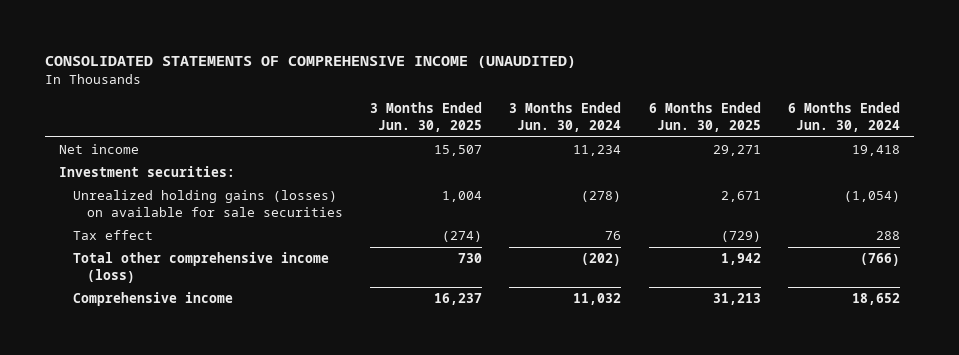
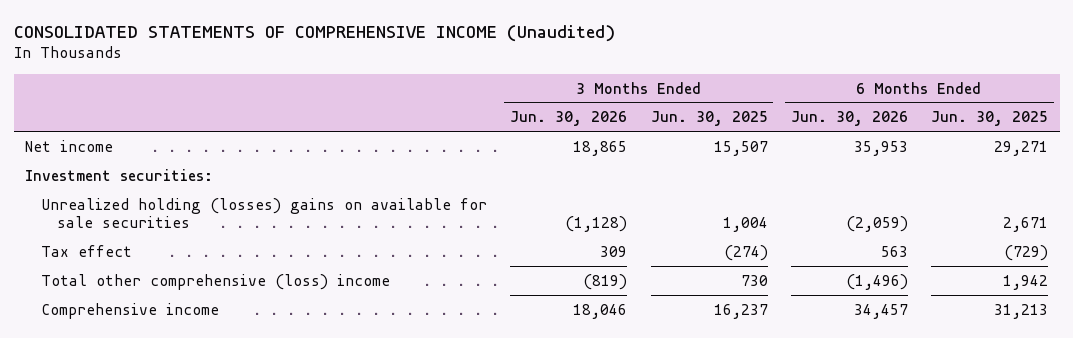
- CONSOLIDATED STATEMENTS OF COMPREHENSIVE INCOME (UNAUDITED)
+ CONSOLIDATED STATEMENTS OF COMPREHENSIVE INCOME (Unaudited)
- | 3 Months Ended Jun. 30, 2025 | 3 Months Ended Jun. 30, 2024 | 6 Months Ended Jun. 30, 2025 | 6 Months Ended Jun. 30, 2024
+ | 3 Months Ended Jun. 30, 2026 | 3 Months Ended Jun. 30, 2025 | 6 Months Ended Jun. 30, 2026 | 6 Months Ended Jun. 30, 2025
- Unrealized holding gains (losses) on available for sale securities | 1,004 | (278) | 2,671 | (1,054)
+ Unrealized holding (losses) gains on available for sale securities | (1,128) | 1,004 | (2,059) | 2,671
- Total other comprehensive income (loss) | 730 | (202) | 1,942 | (766)
+ Total other comprehensive (loss) income | (819) | 730 | (1,496) | 1,942

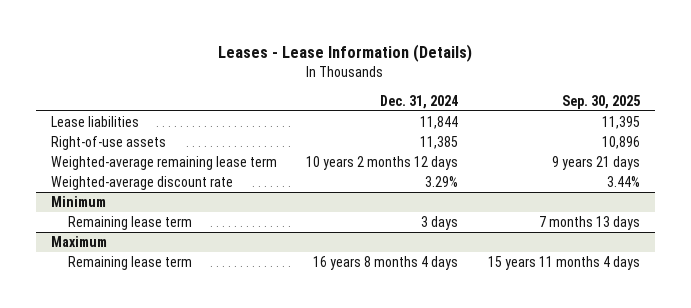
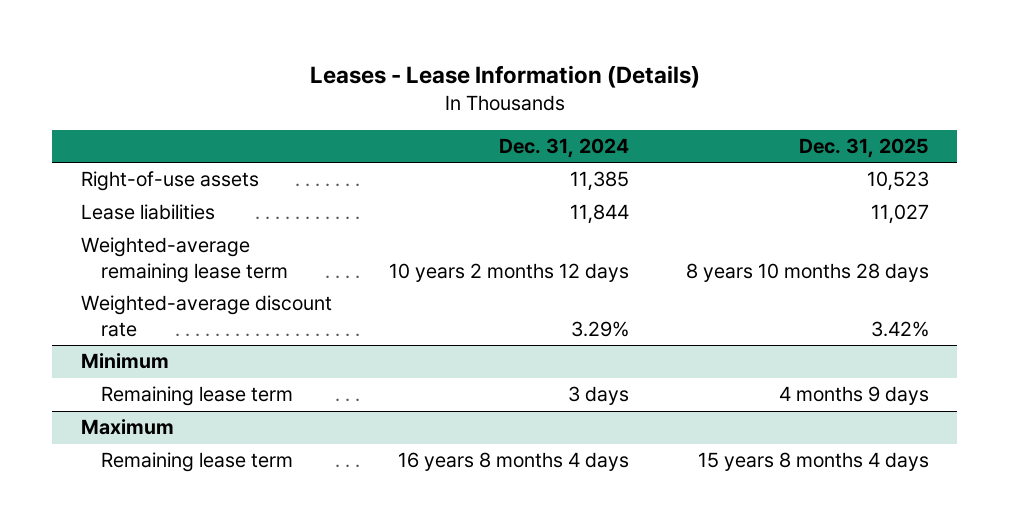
- | Dec. 31, 2024 | Sep. 30, 2025
+ | Dec. 31, 2024 | Dec. 31, 2025
moved down: Lease liabilities | 11,844 | 11,027

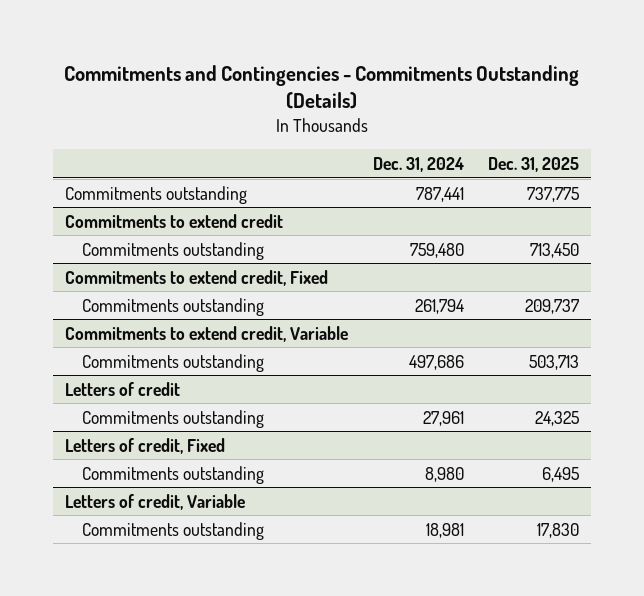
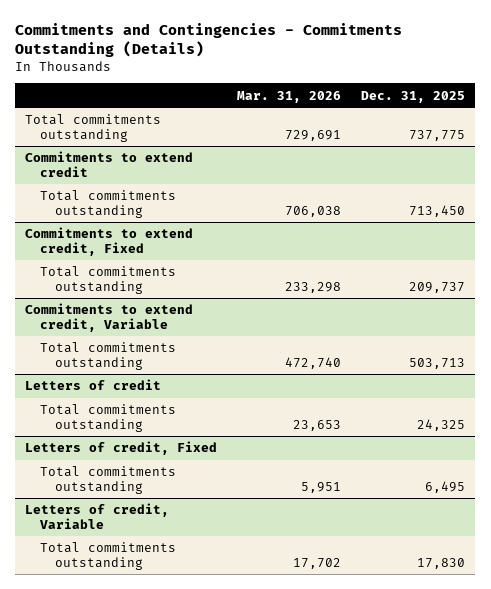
- | Dec. 31, 2024 | Dec. 31, 2025
+ | Mar. 31, 2026 | Dec. 31, 2025
- Commitments outstanding | 787,441 | 737,775
+ Total commitments outstanding | 729,691 | 737,775
@ Commitments to extend credit
- Commitments outstanding | 759,480 | 713,450
+ Total commitments outstanding | 706,038 | 713,450
@ Commitments to extend credit, Fixed
- Commitments outstanding | 261,794 | 209,737
+ Total commitments outstanding | 233,298 | 209,737
@ Commitments to extend credit, Variable
- Commitments outstanding | 497,686 | 503,713
+ Total commitments outstanding | 472,740 | 503,713
@ Letters of credit
- Commitments outstanding | 27,961 | 24,325
+ Total commitments outstanding | 23,653 | 24,325
@ Letters of credit, Fixed
- Commitments outstanding | 8,980 | 6,495
+ Total commitments outstanding | 5,951 | 6,495
@ Letters of credit, Variable
- Commitments outstanding | 18,981 | 17,830
+ Total commitments outstanding | 17,702 | 17,830

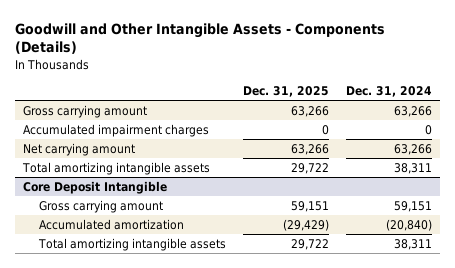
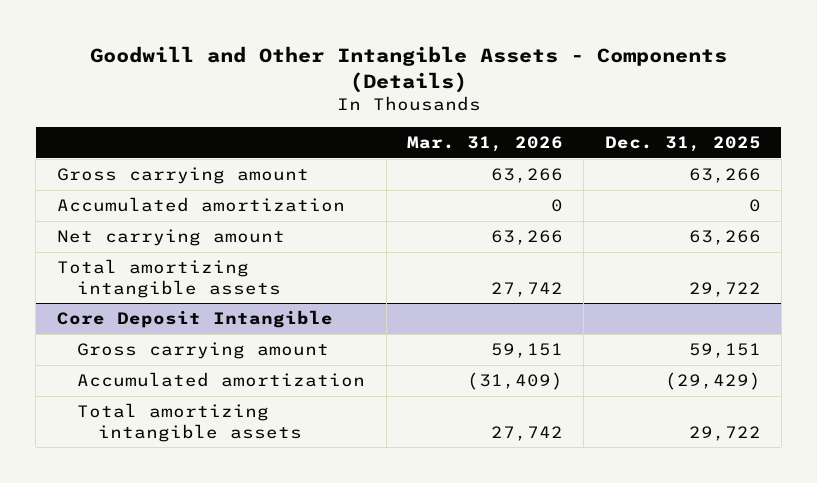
- | Dec. 31, 2025 | Dec. 31, 2024
+ | Mar. 31, 2026 | Dec. 31, 2025
- Accumulated impairment charges | 0 | 0
+ Accumulated amortization | 0 | 0

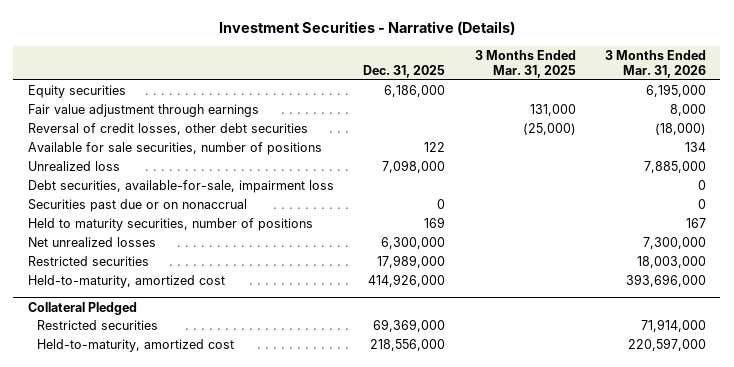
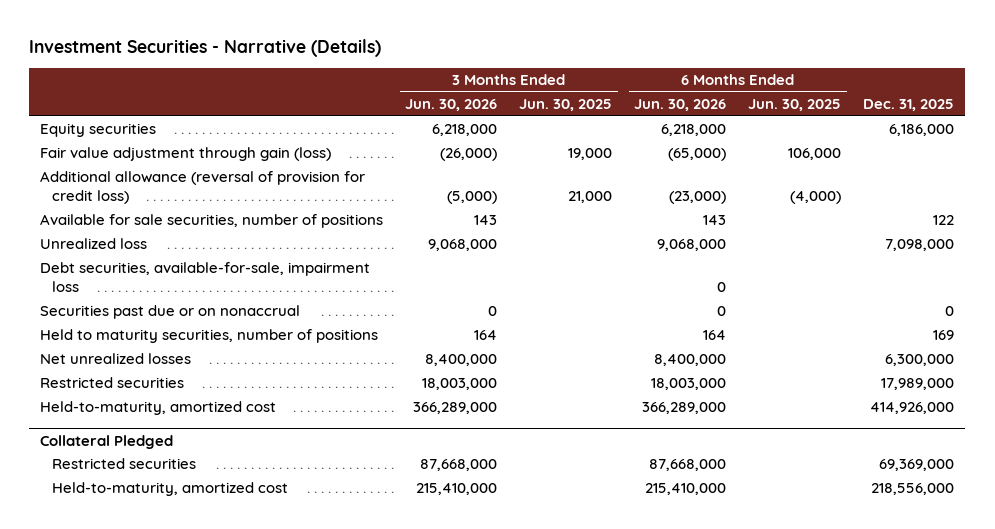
- | Dec. 31, 2025 | 3 Months Ended Mar. 31, 2025 | 3 Months Ended Mar. 31, 2026
+ | 3 Months Ended Jun. 30, 2026 | 3 Months Ended Jun. 30, 2025 | 6 Months Ended Jun. 30, 2026 | 6 Months Ended Jun. 30, 2025 | Dec. 31, 2025
- Fair value adjustment through earnings | | 131,000 | 8,000
- Reversal of credit losses, other debt securities | | (25,000) | (18,000)
+ Fair value adjustment through gain (loss) | (26,000) | 19,000 | (65,000) | 106,000 |
+ Additional allowance (reversal of provision for credit loss) | (5,000) | 21,000 | (23,000) | (4,000) |

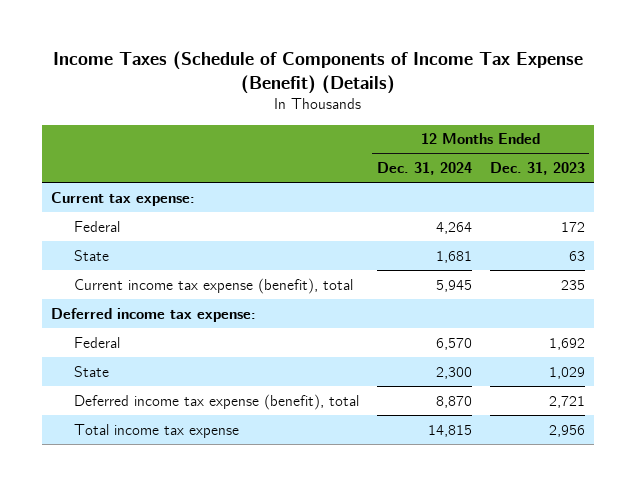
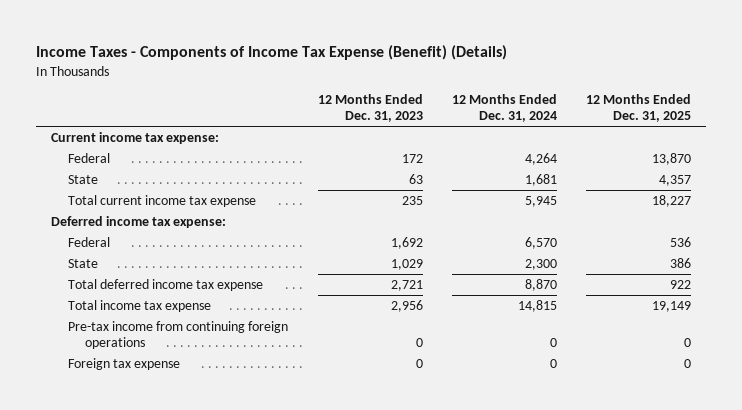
- Income Taxes (Schedule of Components of Income Tax Expense (Benefit) (Details)
+ Income Taxes - Components of Income Tax Expense (Benefit) (Details)
- | 12 Months Ended Dec. 31, 2024 | 12 Months Ended Dec. 31, 2023
+ | 12 Months Ended Dec. 31, 2023 | 12 Months Ended Dec. 31, 2024 | 12 Months Ended Dec. 31, 2025
- Current tax expense:
+ Current income tax expense:
- Current income tax expense (benefit), total | 5,945 | 235
+ Total current income tax expense | 235 | 5,945 | 18,227
- Deferred income tax expense (benefit), total | 8,870 | 2,721
+ Total deferred income tax expense | 2,721 | 8,870 | 922
+ Pre-tax income from continuing foreign operations | 0 | 0 | 0
+ Foreign tax expense | 0 | 0 | 0

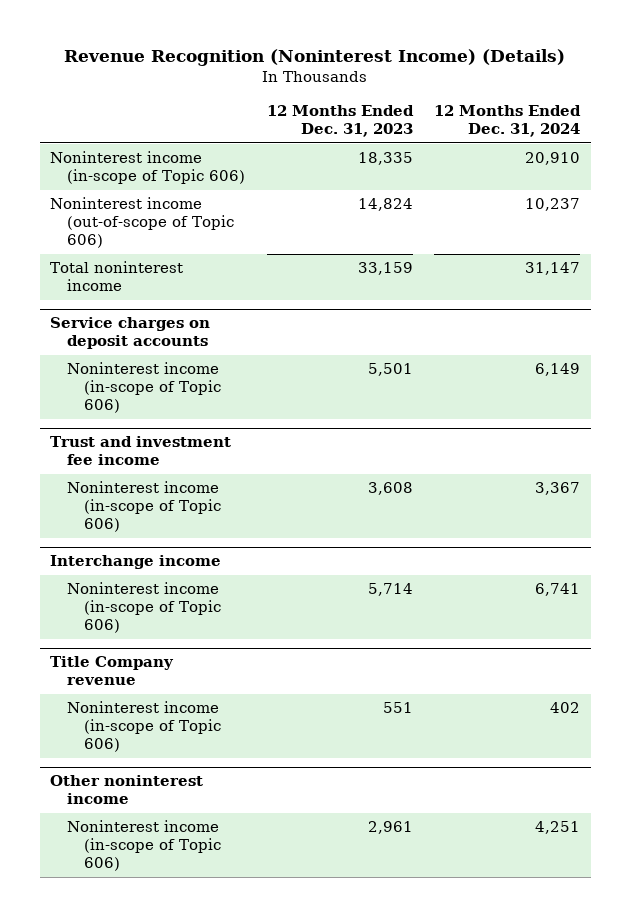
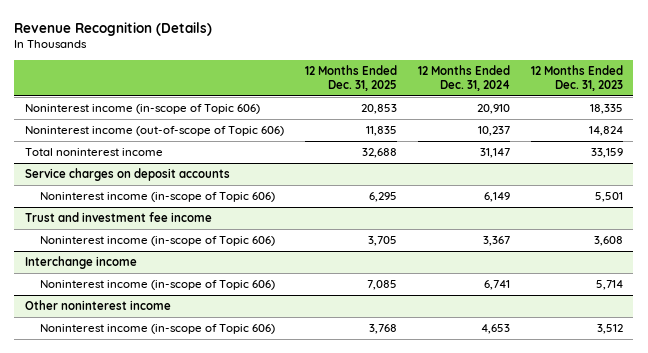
- Revenue Recognition (Noninterest Income) (Details)
+ Revenue Recognition (Details)
- | 12 Months Ended Dec. 31, 2023 | 12 Months Ended Dec. 31, 2024
+ | 12 Months Ended Dec. 31, 2025 | 12 Months Ended Dec. 31, 2024 | 12 Months Ended Dec. 31, 2023
- Title Company revenue
- Noninterest income (in-scope of Topic 606) | 551 | 402
@ Other noninterest income
- Noninterest income (in-scope of Topic 606) | 2,961 | 4,251
+ Noninterest income (in-scope of Topic 606) | 3,768 | 4,653 | 3,512

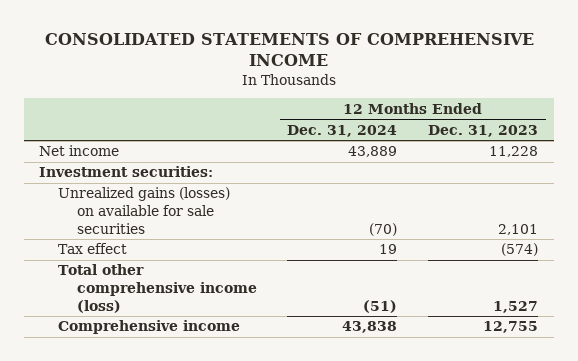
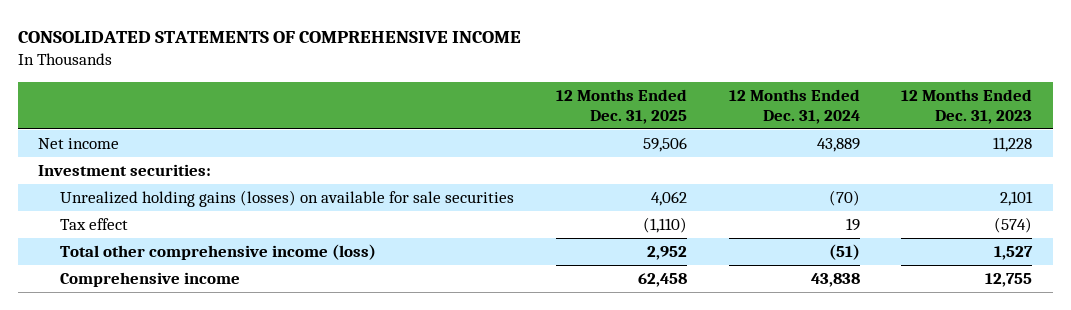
- | 12 Months Ended Dec. 31, 2024 | 12 Months Ended Dec. 31, 2023
+ | 12 Months Ended Dec. 31, 2025 | 12 Months Ended Dec. 31, 2024 | 12 Months Ended Dec. 31, 2023
- Unrealized gains (losses) on available for sale securities | (70) | 2,101
+ Unrealized holding gains (losses) on available for sale securities | 4,062 | (70) | 2,101

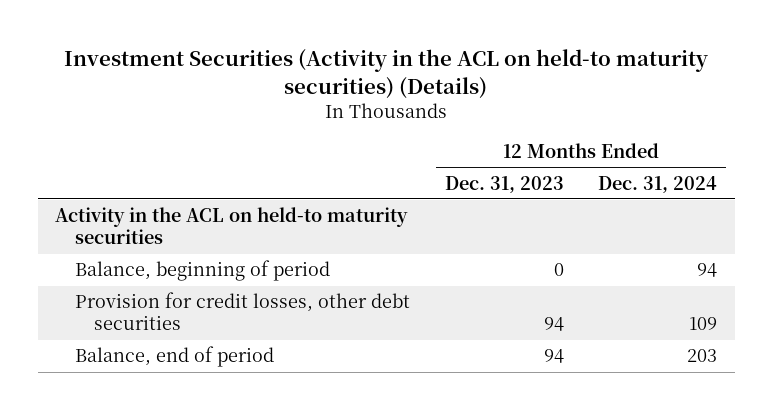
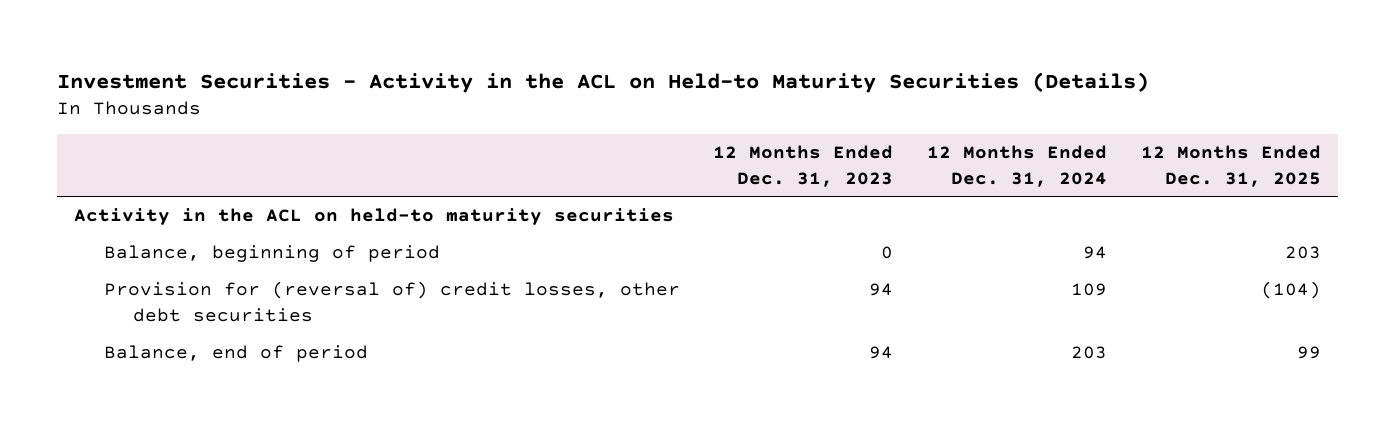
- Investment Securities (Activity in the ACL on held-to maturity securities) (Details)
+ Investment Securities - Activity in the ACL on Held-to Maturity Securities (Details)
- | 12 Months Ended Dec. 31, 2023 | 12 Months Ended Dec. 31, 2024
+ | 12 Months Ended Dec. 31, 2023 | 12 Months Ended Dec. 31, 2024 | 12 Months Ended Dec. 31, 2025
- Provision for credit losses, other debt securities | 94 | 109
+ Provision for (reversal of) credit losses, other debt securities | 94 | 109 | (104)

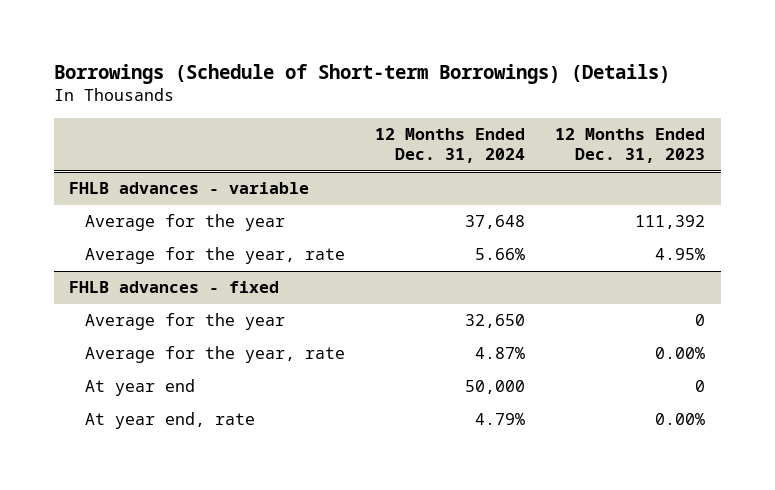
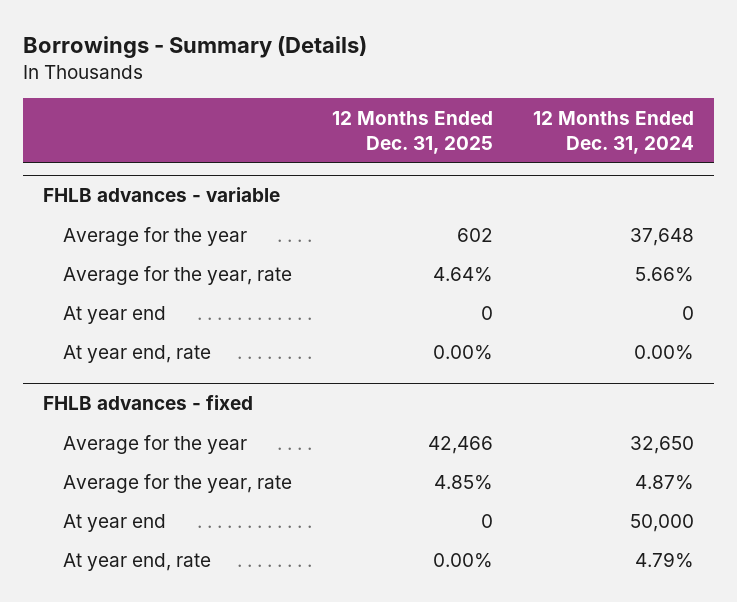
- Borrowings (Schedule of Short-term Borrowings) (Details)
+ Borrowings - Summary (Details)
- | 12 Months Ended Dec. 31, 2024 | 12 Months Ended Dec. 31, 2023
+ | 12 Months Ended Dec. 31, 2025 | 12 Months Ended Dec. 31, 2024
@ FHLB advances - variable
+ At year end | 0 | 0
+ At year end, rate | 0.00% | 0.00%

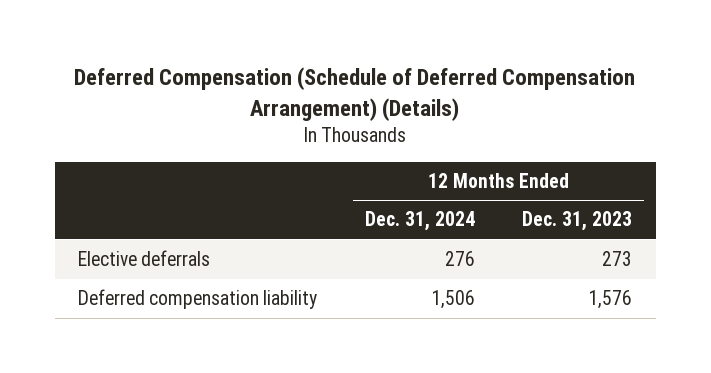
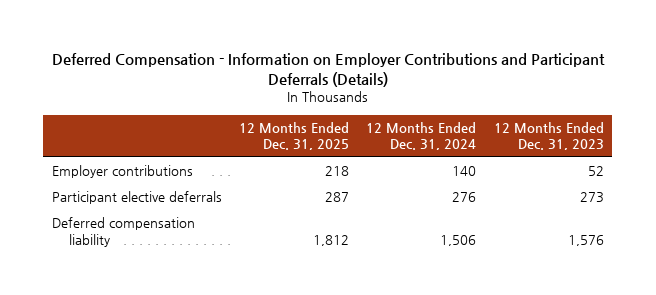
- Deferred Compensation (Schedule of Deferred Compensation Arrangement) (Details)
+ Deferred Compensation - Information on Employer Contributions and Participant Deferrals (Details)
- | 12 Months Ended Dec. 31, 2024 | 12 Months Ended Dec. 31, 2023
+ | 12 Months Ended Dec. 31, 2025 | 12 Months Ended Dec. 31, 2024 | 12 Months Ended Dec. 31, 2023
- Elective deferrals | 276 | 273
+ Employer contributions | 218 | 140 | 52
+ Participant elective deferrals | 287 | 276 | 273

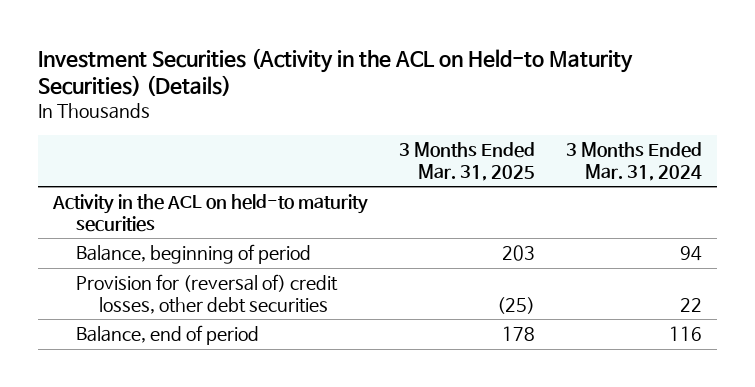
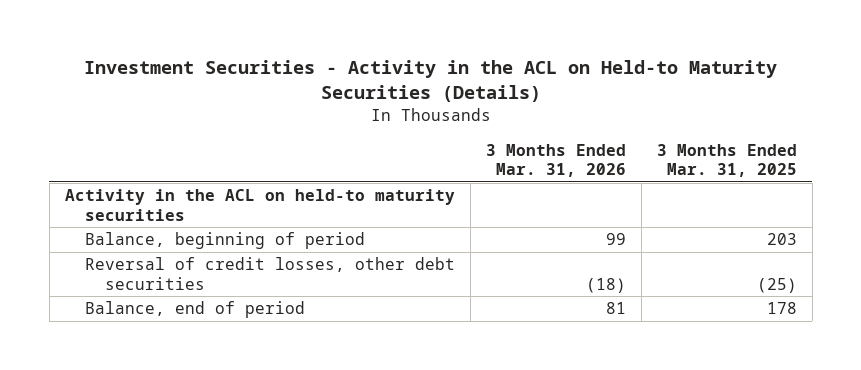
- Investment Securities (Activity in the ACL on Held-to Maturity Securities) (Details)
+ Investment Securities - Activity in the ACL on Held-to Maturity Securities (Details)
- | 3 Months Ended Mar. 31, 2025 | 3 Months Ended Mar. 31, 2024
+ | 3 Months Ended Mar. 31, 2026 | 3 Months Ended Mar. 31, 2025
- Provision for (reversal of) credit losses, other debt securities | (25) | 22
+ Reversal of credit losses, other debt securities | (18) | (25)

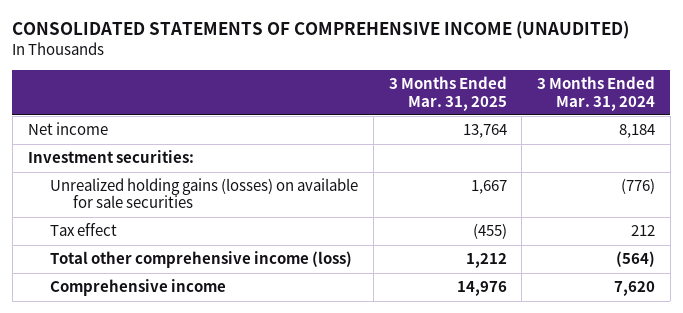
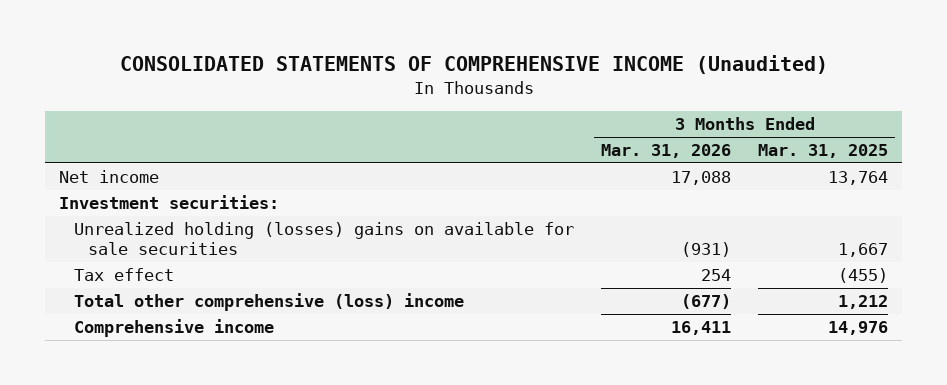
- CONSOLIDATED STATEMENTS OF COMPREHENSIVE INCOME (UNAUDITED)
+ CONSOLIDATED STATEMENTS OF COMPREHENSIVE INCOME (Unaudited)
- | 3 Months Ended Mar. 31, 2025 | 3 Months Ended Mar. 31, 2024
+ | 3 Months Ended Mar. 31, 2026 | 3 Months Ended Mar. 31, 2025
- Unrealized holding gains (losses) on available for sale securities | 1,667 | (776)
+ Unrealized holding (losses) gains on available for sale securities | (931) | 1,667
- Total other comprehensive income (loss) | 1,212 | (564)
+ Total other comprehensive (loss) income | (677) | 1,212

